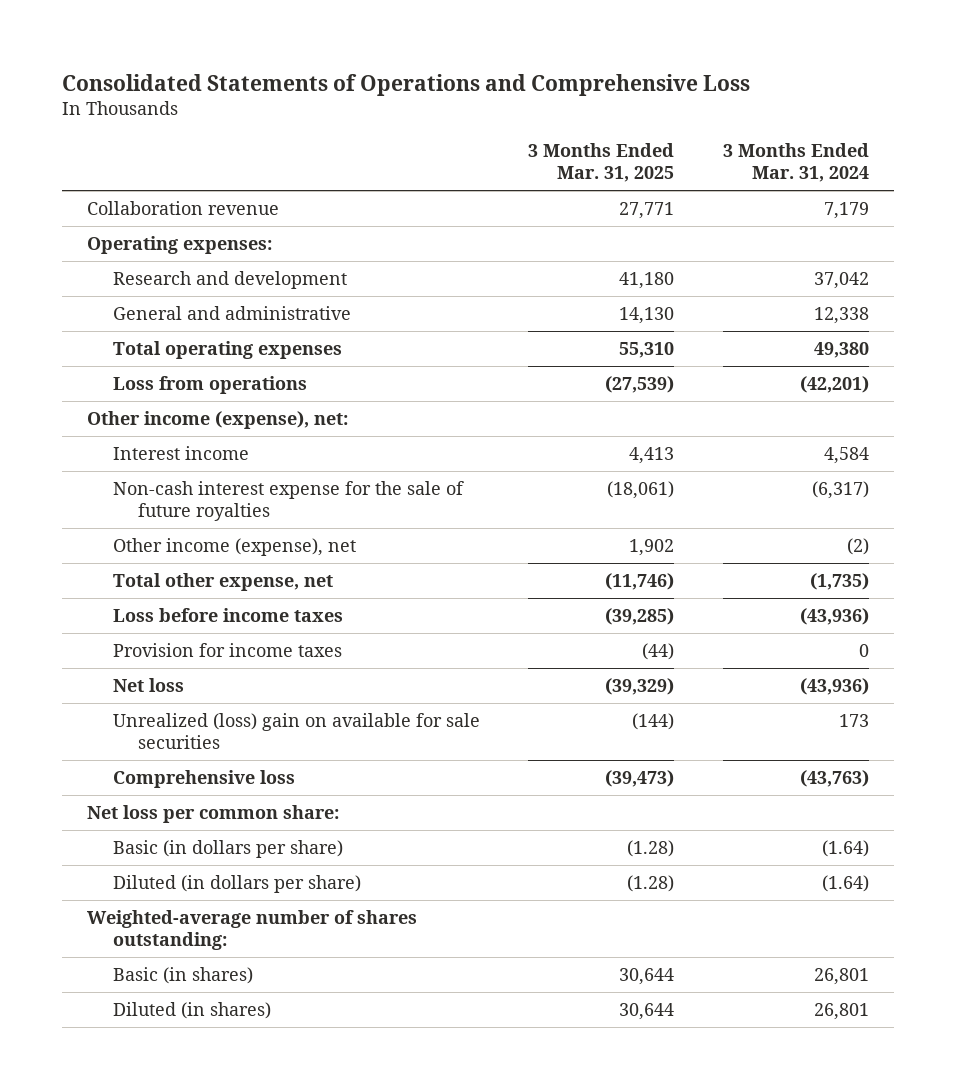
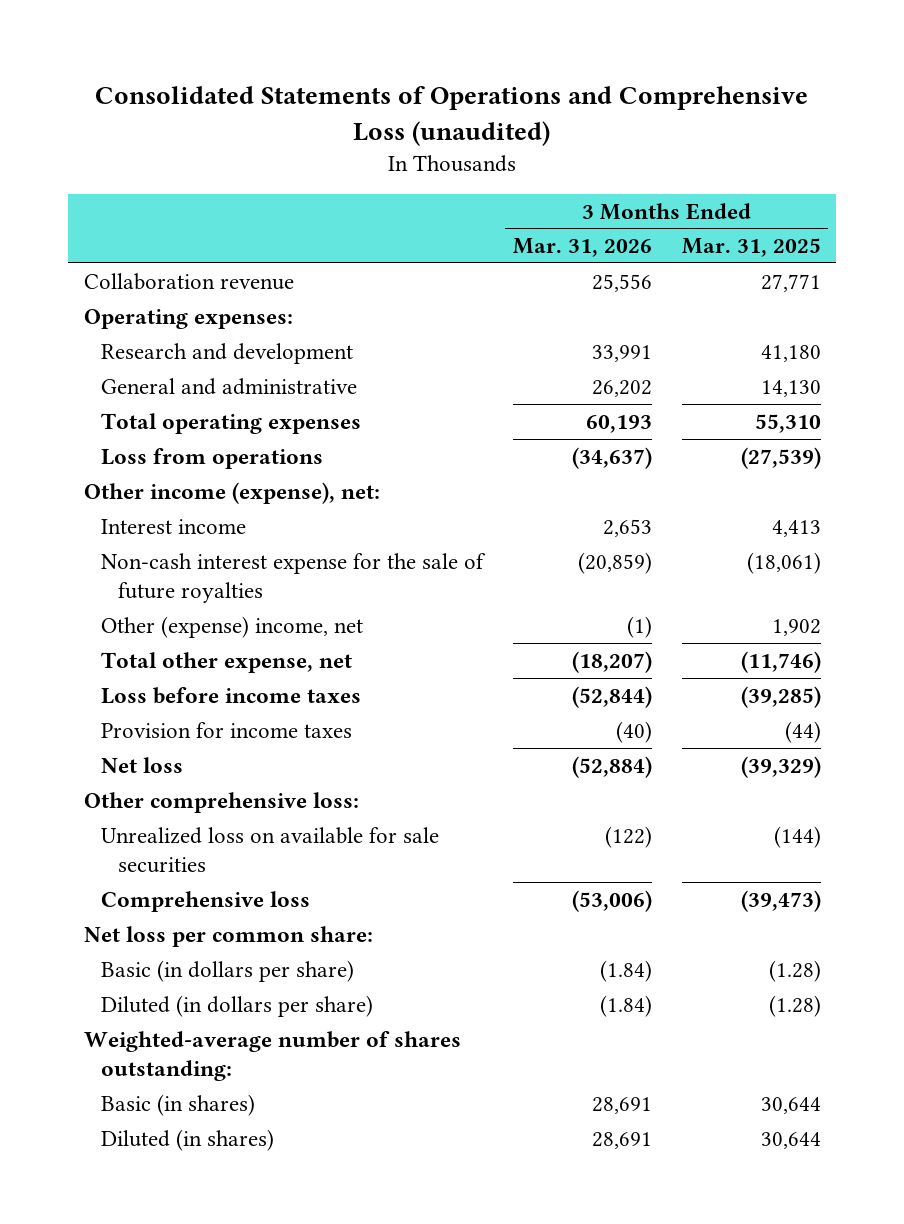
- Consolidated Statements of Operations and Comprehensive Loss
+ Consolidated Statements of Operations and Comprehensive Loss (unaudited)
- | 3 Months Ended Mar. 31, 2025 | 3 Months Ended Mar. 31, 2024
+ | 3 Months Ended Mar. 31, 2026 | 3 Months Ended Mar. 31, 2025
- Other income (expense), net | 1,902 | (2)
+ Other (expense) income, net | (1) | 1,902
- Unrealized (loss) gain on available for sale securities | (144) | 173
+ Other comprehensive loss:
+ Unrealized loss on available for sale securities | (122) | (144)

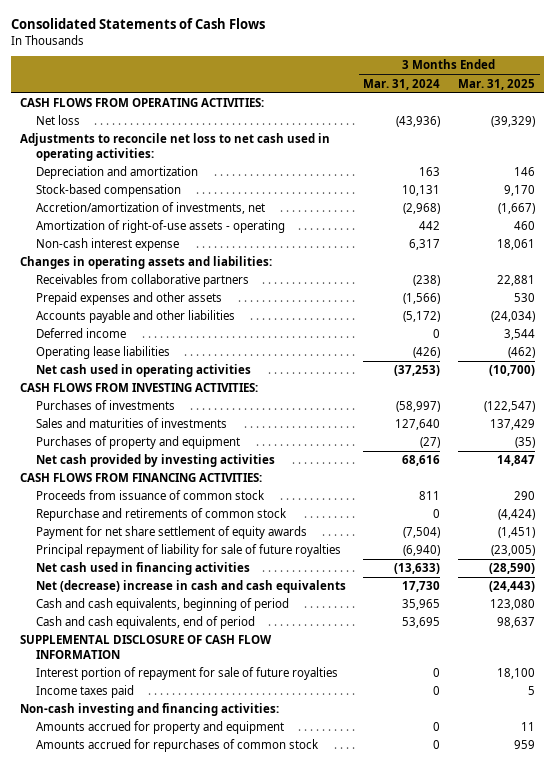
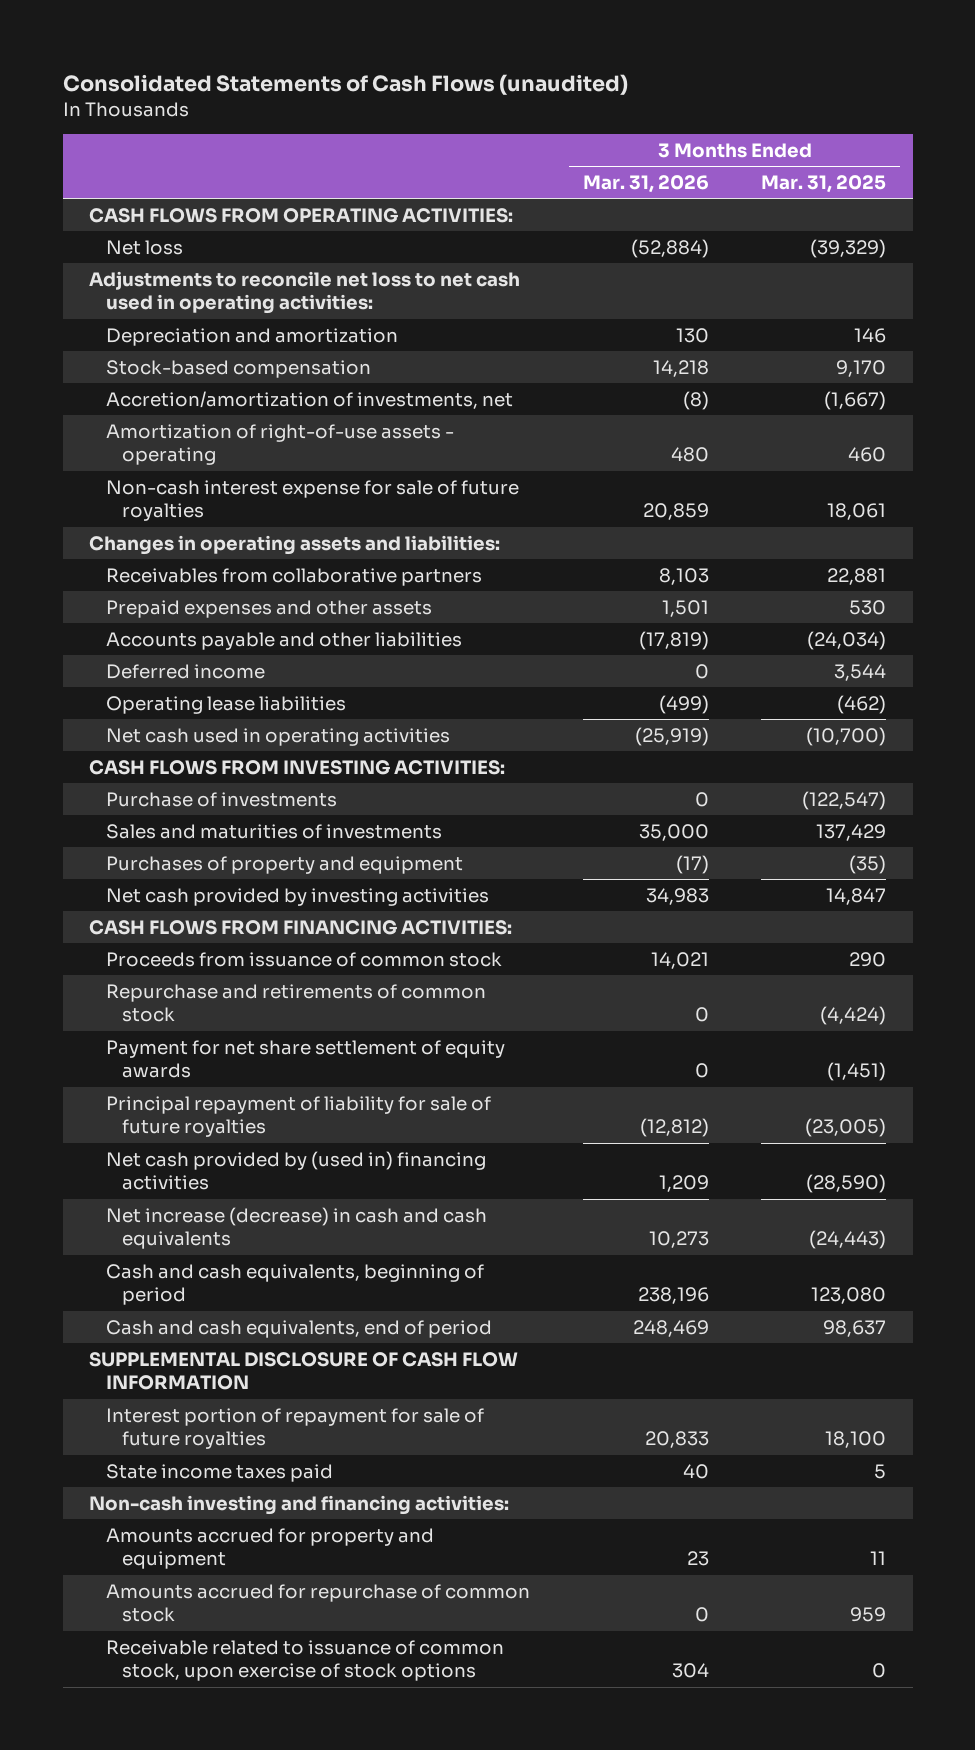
- Consolidated Statements of Cash Flows
+ Consolidated Statements of Cash Flows (unaudited)
- | 3 Months Ended Mar. 31, 2024 | 3 Months Ended Mar. 31, 2025
+ | 3 Months Ended Mar. 31, 2026 | 3 Months Ended Mar. 31, 2025
- Non-cash interest expense | 6,317 | 18,061
+ Non-cash interest expense for sale of future royalties | 20,859 | 18,061
- Purchases of investments | (58,997) | (122,547)
+ Purchase of investments | 0 | (122,547)
- Net cash used in financing activities | (13,633) | (28,590)
- Net (decrease) increase in cash and cash equivalents | 17,730 | (24,443)
+ Net cash provided by (used in) financing activities | 1,209 | (28,590)
+ Net increase (decrease) in cash and cash equivalents | 10,273 | (24,443)
- Income taxes paid | 0 | 5
+ State income taxes paid | 40 | 5
- Amounts accrued for repurchases of common stock | 0 | 959
+ Amounts accrued for repurchase of common stock | 0 | 959
+ Receivable related to issuance of common stock, upon exercise of stock options | 304 | 0

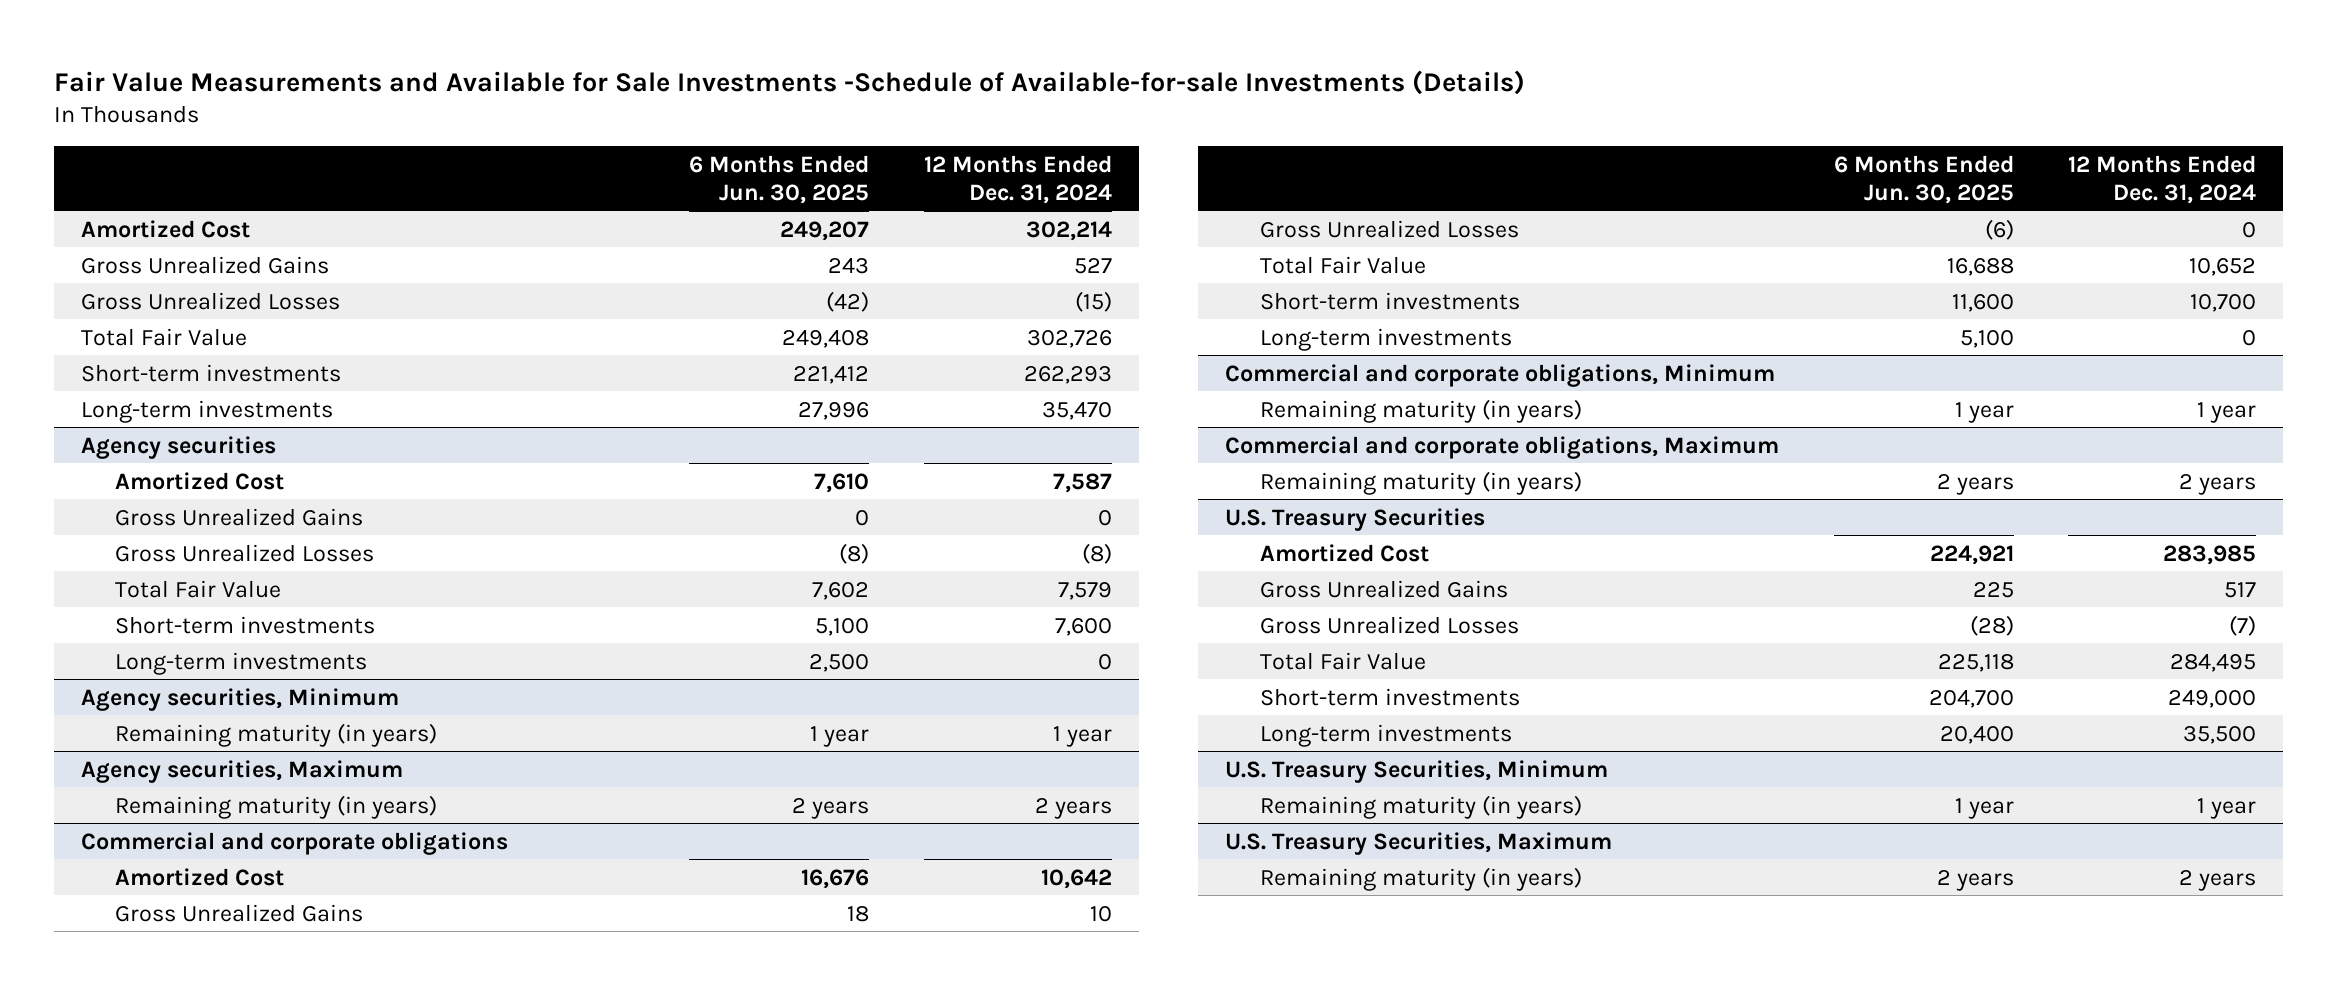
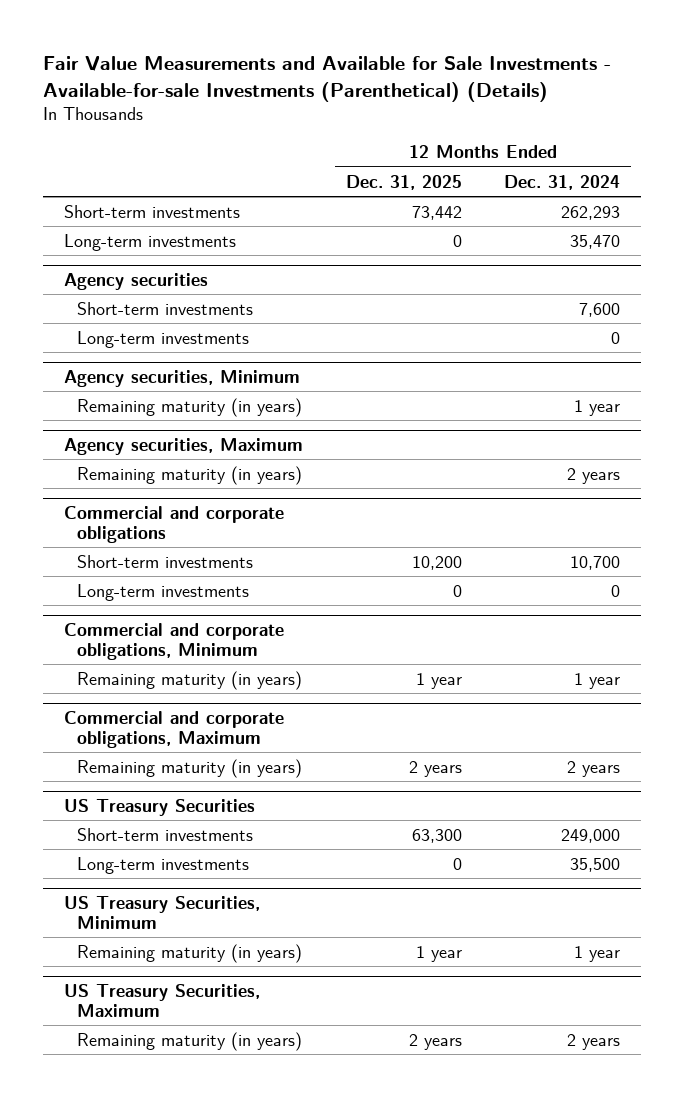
- Fair Value Measurements and Available for Sale Investments -Schedule of Available-for-sale Investments (Details)
+ Fair Value Measurements and Available for Sale Investments - Available-for-sale Investments (Parenthetical) (Details)
- | 6 Months Ended Jun. 30, 2025 | 12 Months Ended Dec. 31, 2024
+ | 12 Months Ended Dec. 31, 2025 | 12 Months Ended Dec. 31, 2024
- Amortized Cost | 249,207 | 302,214
- Gross Unrealized Gains | 243 | 527
- Gross Unrealized Losses | (42) | (15)
- Total Fair Value | 249,408 | 302,726
@ Agency securities
- Amortized Cost | 7,610 | 7,587
- Gross Unrealized Gains | 0 | 0
- Gross Unrealized Losses | (8) | (8)
- Total Fair Value | 7,602 | 7,579
@ Commercial and corporate obligations
- Amortized Cost | 16,676 | 10,642
- Gross Unrealized Gains | 18 | 10
- Gross Unrealized Losses | (6) | 0
- Total Fair Value | 16,688 | 10,652
- U.S. Treasury Securities
- Amortized Cost | 224,921 | 283,985
- Gross Unrealized Gains | 225 | 517
- Gross Unrealized Losses | (28) | (7)
- Total Fair Value | 225,118 | 284,495
+ US Treasury Securities
- U.S. Treasury Securities, Minimum
+ US Treasury Securities, Minimum
- U.S. Treasury Securities, Maximum
+ US Treasury Securities, Maximum

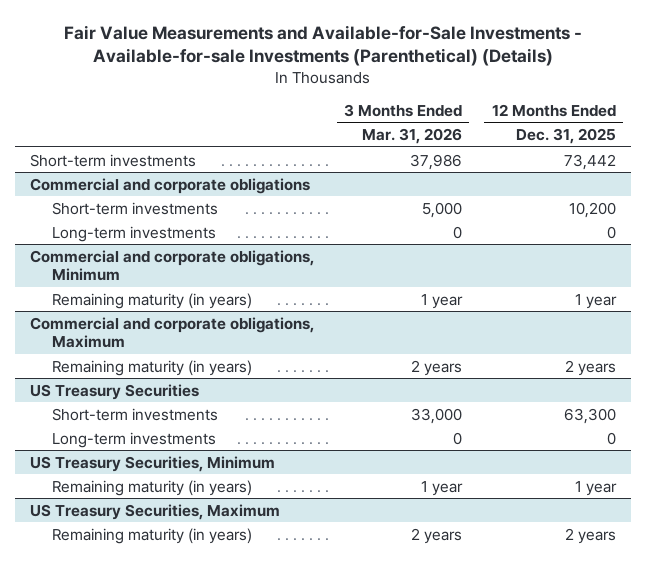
- Fair Value Measurements and Available for Sale Investments - Available-for-sale Investments (Parenthetical) (Details)
+ Fair Value Measurements and Available-for-Sale Investments - Available-for-sale Investments (Parenthetical) (Details)
- | 12 Months Ended Dec. 31, 2025 | 12 Months Ended Dec. 31, 2024
+ | 3 Months Ended Mar. 31, 2026 | 12 Months Ended Dec. 31, 2025
- Long-term investments | 0 | 35,470
- Agency securities
- Short-term investments | | 7,600
- Long-term investments | | 0
- Agency securities, Minimum
- Remaining maturity (in years) | | 1 year
- Agency securities, Maximum
- Remaining maturity (in years) | | 2 years

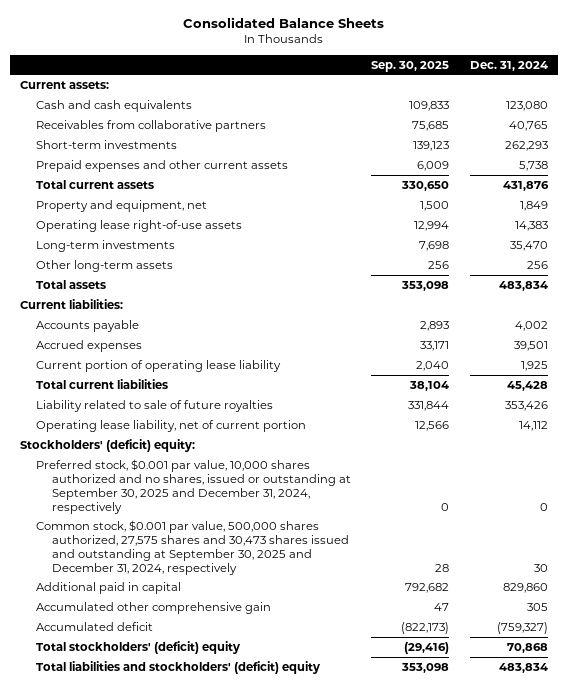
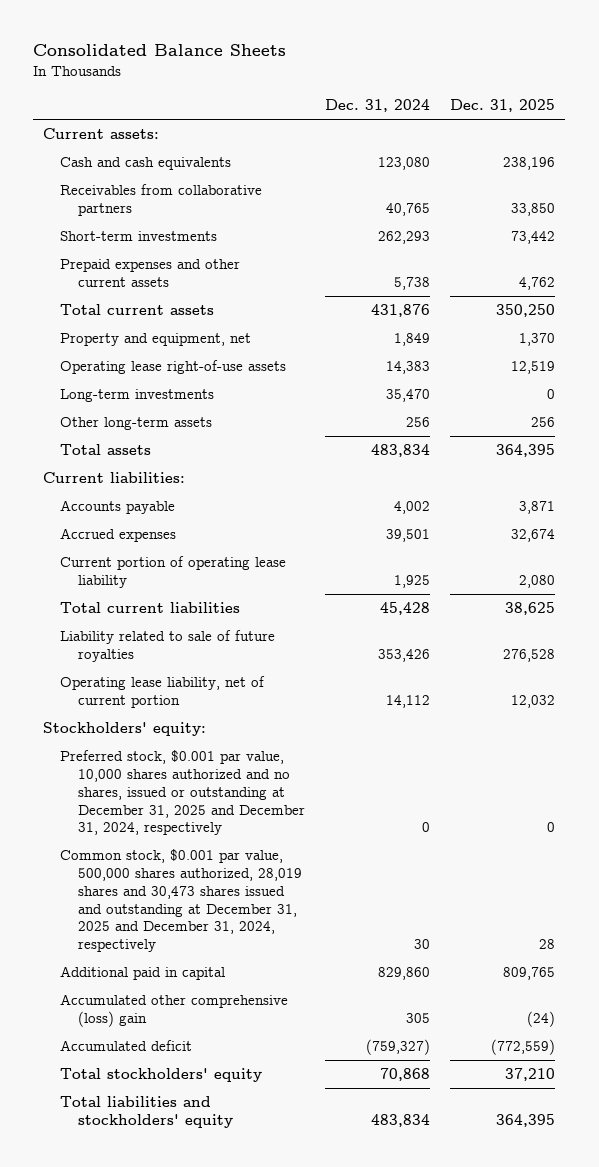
- | Sep. 30, 2025 | Dec. 31, 2024
+ | Dec. 31, 2024 | Dec. 31, 2025
- Stockholders' (deficit) equity:
- Preferred stock, $0.001 par value, 10,000 shares authorized and no shares, issued or outstanding at September 30, 2025 and December 31, 2024, respectively | 0 | 0
- Common stock, $0.001 par value, 500,000 shares authorized, 27,575 shares and 30,473 shares issued and outstanding at September 30, 2025 and December 31, 2024, respectively | 28 | 30
+ Stockholders' equity:
+ Preferred stock, $0.001 par value, 10,000 shares authorized and no shares, issued or outstanding at December 31, 2025 and December 31, 2024, respectively | 0 | 0
+ Common stock, $0.001 par value, 500,000 shares authorized, 28,019 shares and 30,473 shares issued and outstanding at December 31, 2025 and December 31, 2024, respectively | 30 | 28
- Accumulated other comprehensive gain | 47 | 305
+ Accumulated other comprehensive (loss) gain | 305 | (24)
- Total stockholders' (deficit) equity | (29,416) | 70,868
- Total liabilities and stockholders' (deficit) equity | 353,098 | 483,834
+ Total stockholders' equity | 70,868 | 37,210
+ Total liabilities and stockholders' equity | 483,834 | 364,395

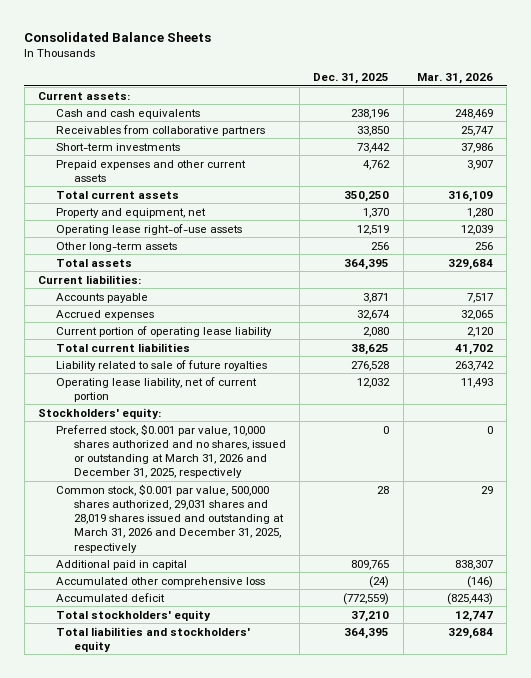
- | Dec. 31, 2024 | Dec. 31, 2025
+ | Dec. 31, 2025 | Mar. 31, 2026
- Long-term investments | 35,470 | 0
- Preferred stock, $0.001 par value, 10,000 shares authorized and no shares, issued or outstanding at December 31, 2025 and December 31, 2024, respectively | 0 | 0
- Common stock, $0.001 par value, 500,000 shares authorized, 28,019 shares and 30,473 shares issued and outstanding at December 31, 2025 and December 31, 2024, respectively | 30 | 28
+ Preferred stock, $0.001 par value, 10,000 shares authorized and no shares, issued or outstanding at March 31, 2026 and December 31, 2025, respectively | 0 | 0
+ Common stock, $0.001 par value, 500,000 shares authorized, 29,031 shares and 28,019 shares issued and outstanding at March 31, 2026 and December 31, 2025, respectively | 28 | 29
- Accumulated other comprehensive (loss) gain | 305 | (24)
+ Accumulated other comprehensive loss | (24) | (146)

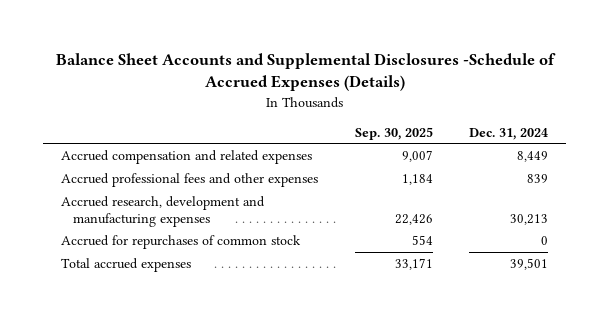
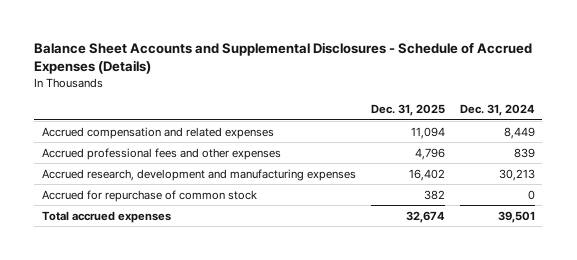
- Balance Sheet Accounts and Supplemental Disclosures -Schedule of Accrued Expenses (Details)
+ Balance Sheet Accounts and Supplemental Disclosures - Schedule of Accrued Expenses (Details)
- | Sep. 30, 2025 | Dec. 31, 2024
+ | Dec. 31, 2025 | Dec. 31, 2024
- Accrued for repurchases of common stock | 554 | 0
+ Accrued for repurchase of common stock | 382 | 0

